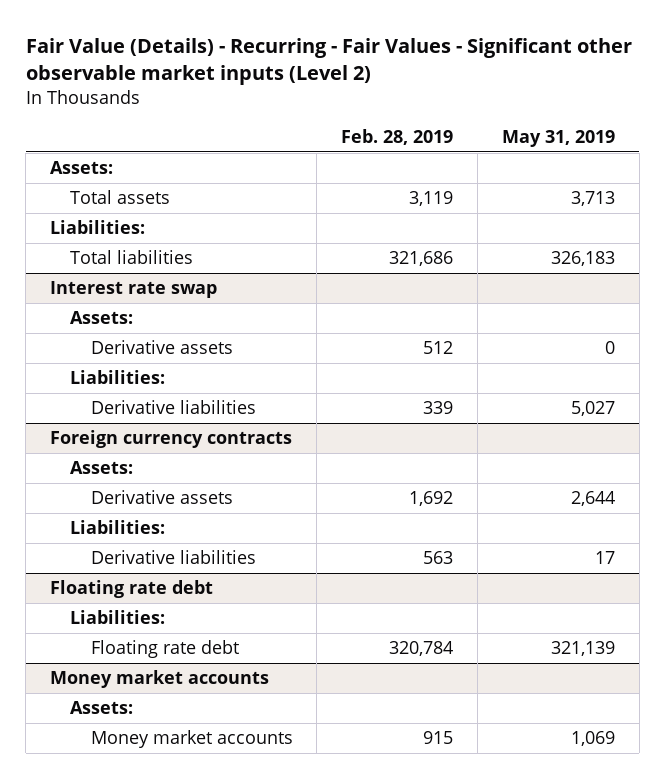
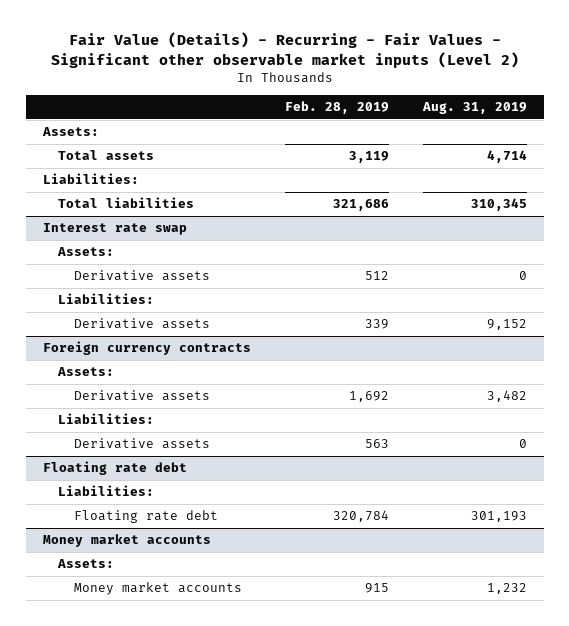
- | Feb. 28, 2019 | May 31, 2019
+ | Feb. 28, 2019 | Aug. 31, 2019
@ Interest rate swap
- Derivative liabilities | 339 | 5,027
+ Derivative assets | 339 | 9,152
@ Foreign currency contracts
- Derivative liabilities | 563 | 17
+ Derivative assets | 563 | 0

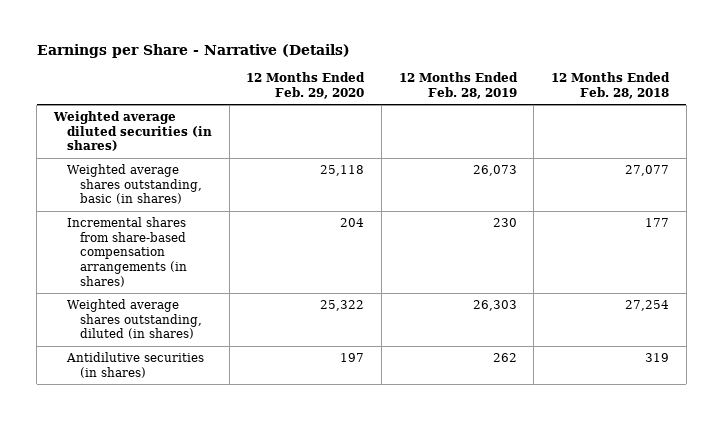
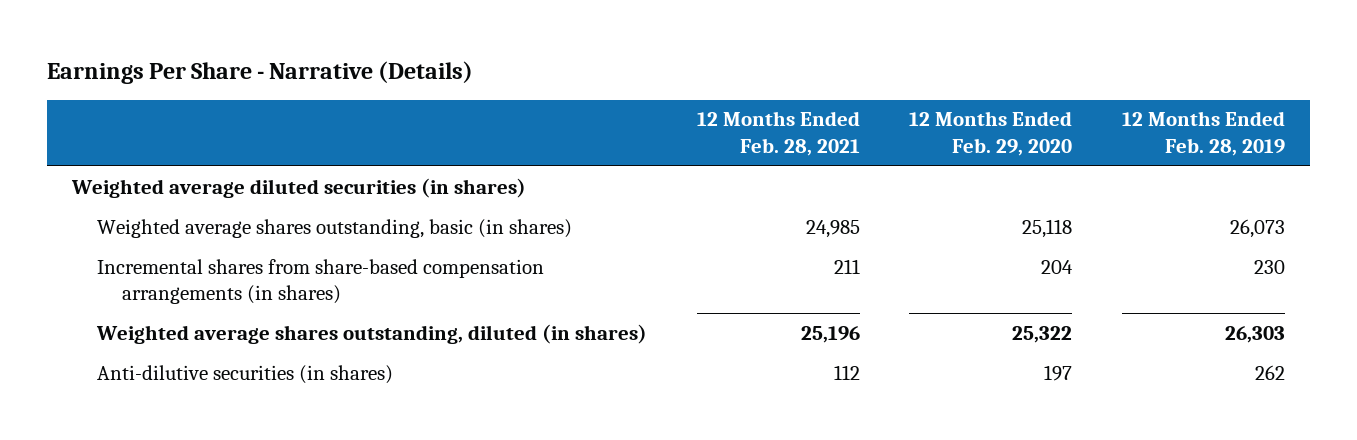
- Earnings per Share - Narrative (Details)
+ Earnings Per Share - Narrative (Details)
- | 12 Months Ended Feb. 29, 2020 | 12 Months Ended Feb. 28, 2019 | 12 Months Ended Feb. 28, 2018
+ | 12 Months Ended Feb. 28, 2021 | 12 Months Ended Feb. 29, 2020 | 12 Months Ended Feb. 28, 2019
- Antidilutive securities (in shares) | 197 | 262 | 319
+ Anti-dilutive securities (in shares) | 112 | 197 | 262

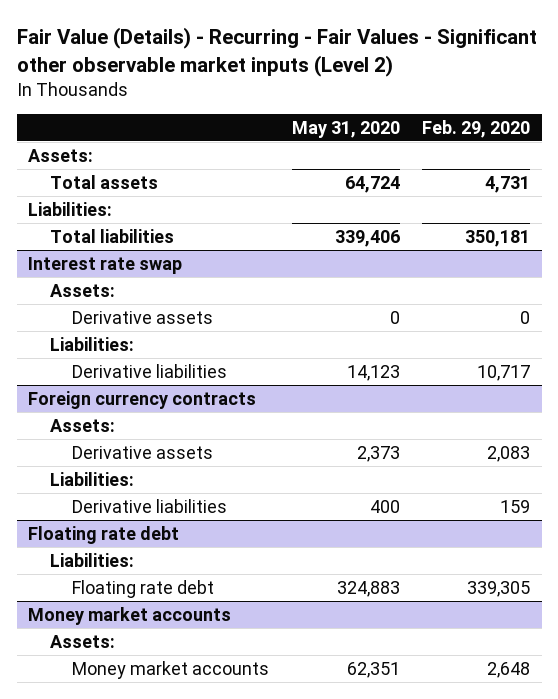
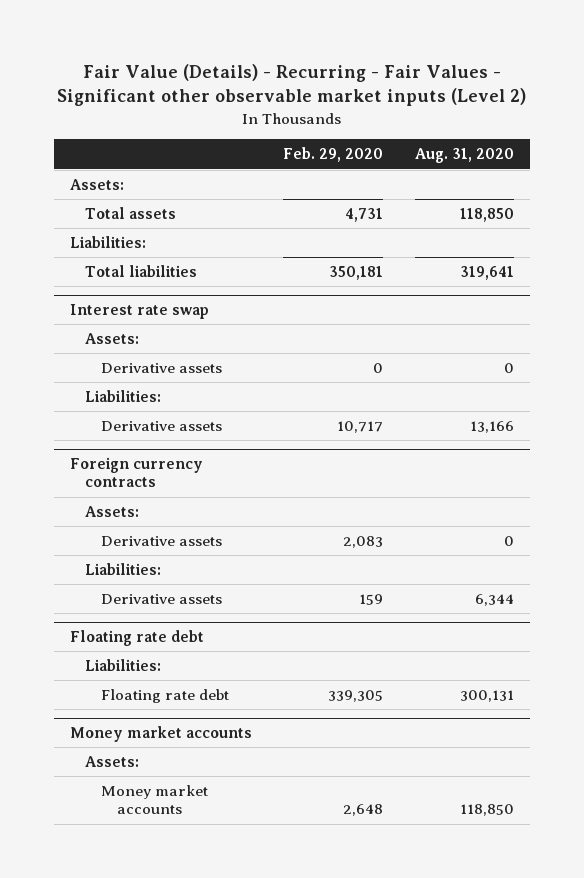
- | May 31, 2020 | Feb. 29, 2020
+ | Feb. 29, 2020 | Aug. 31, 2020
@ Interest rate swap
- Derivative liabilities | 14,123 | 10,717
+ Derivative assets | 10,717 | 13,166
@ Foreign currency contracts
- Derivative liabilities | 400 | 159
+ Derivative assets | 159 | 6,344

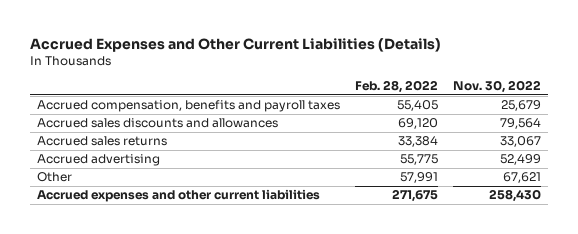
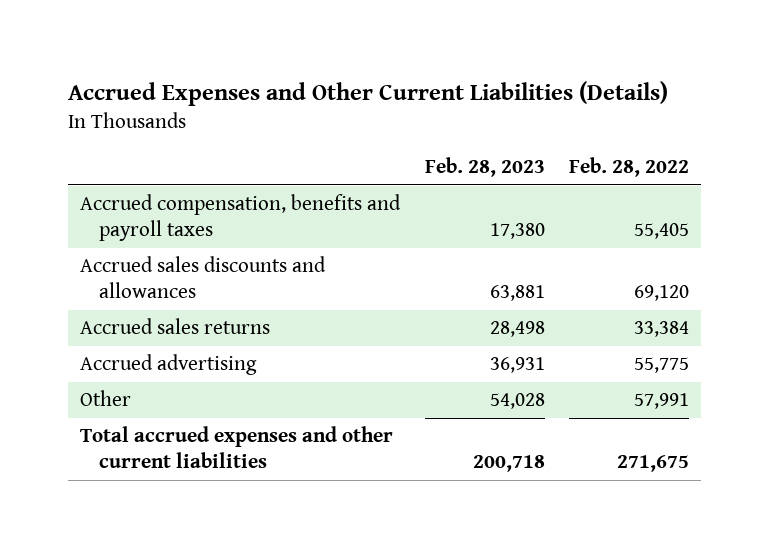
- | Feb. 28, 2022 | Nov. 30, 2022
+ | Feb. 28, 2023 | Feb. 28, 2022
- Accrued expenses and other current liabilities | 271,675 | 258,430
+ Total accrued expenses and other current liabilities | 200,718 | 271,675

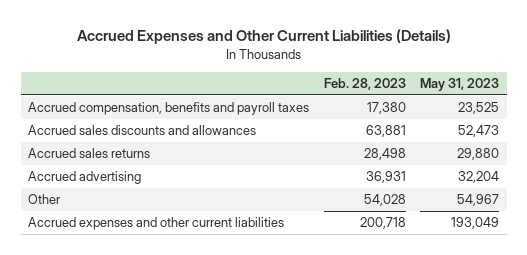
- | Feb. 28, 2023 | Feb. 28, 2022
+ | Feb. 28, 2023 | May 31, 2023
- Total accrued expenses and other current liabilities | 200,718 | 271,675
+ Accrued expenses and other current liabilities | 200,718 | 193,049

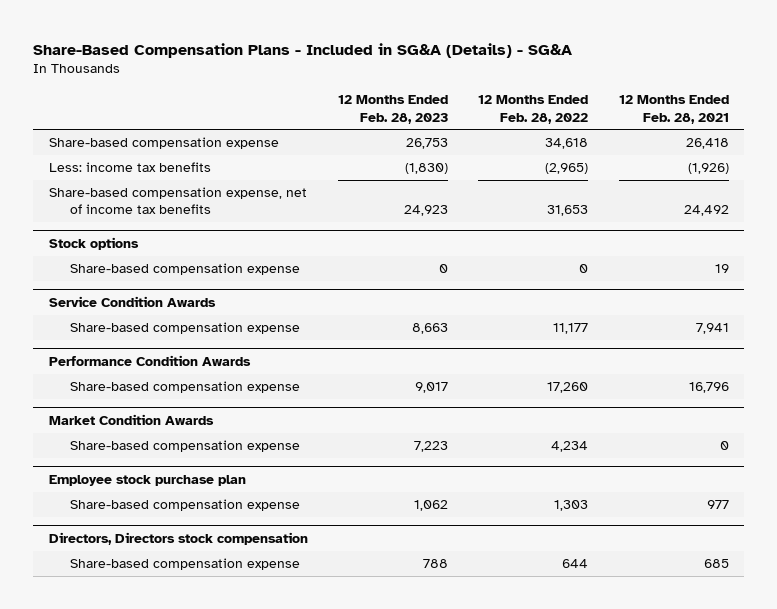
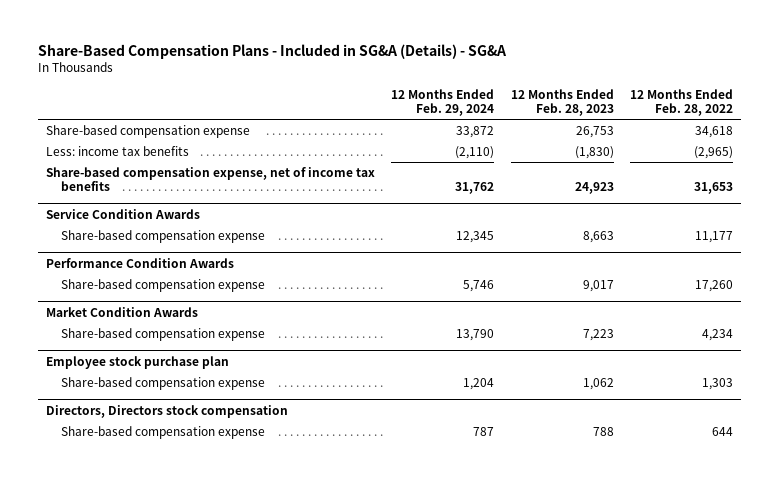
- | 12 Months Ended Feb. 28, 2023 | 12 Months Ended Feb. 28, 2022 | 12 Months Ended Feb. 28, 2021
+ | 12 Months Ended Feb. 29, 2024 | 12 Months Ended Feb. 28, 2023 | 12 Months Ended Feb. 28, 2022
- Stock options
- Share-based compensation expense | 0 | 0 | 19

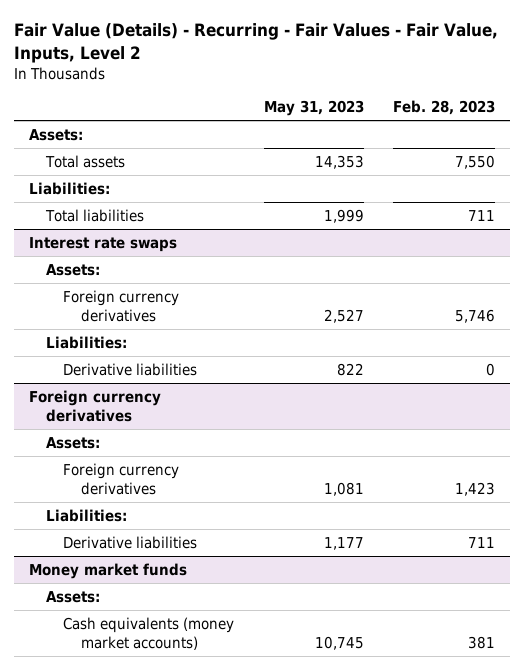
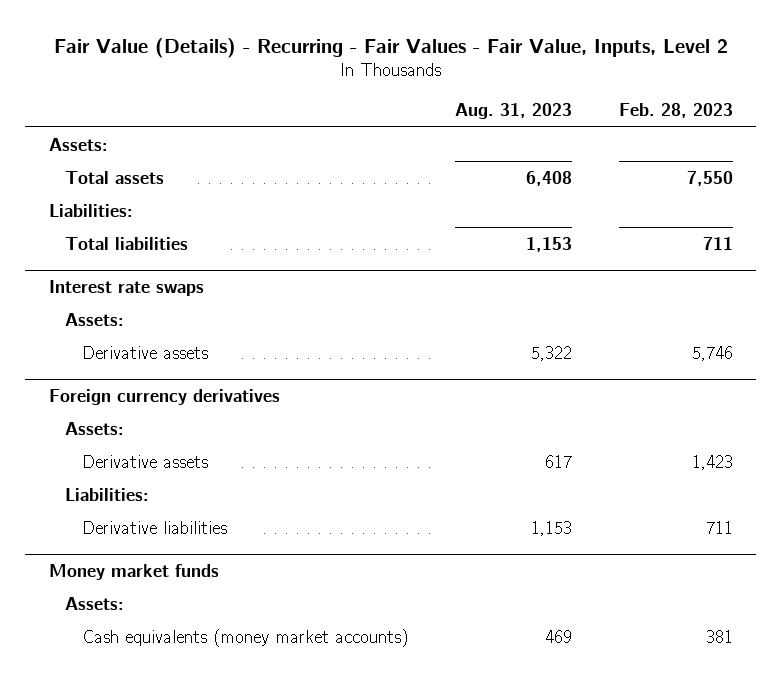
- | May 31, 2023 | Feb. 28, 2023
+ | Aug. 31, 2023 | Feb. 28, 2023
@ Interest rate swaps
- Foreign currency derivatives | 2,527 | 5,746
- Liabilities:
- Derivative liabilities | 822 | 0
+ Derivative assets | 5,322 | 5,746
@ Foreign currency derivatives
- Foreign currency derivatives | 1,081 | 1,423
+ Derivative assets | 617 | 1,423

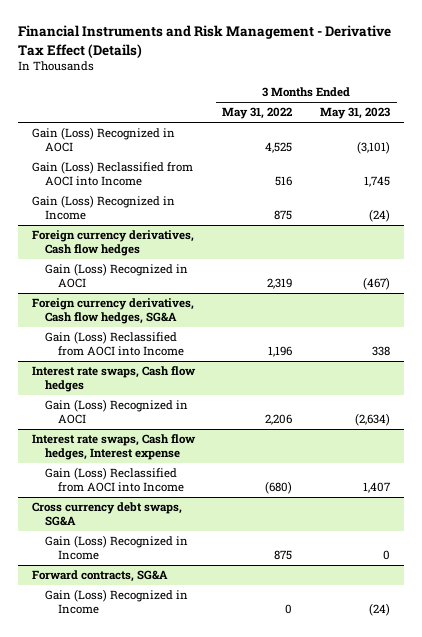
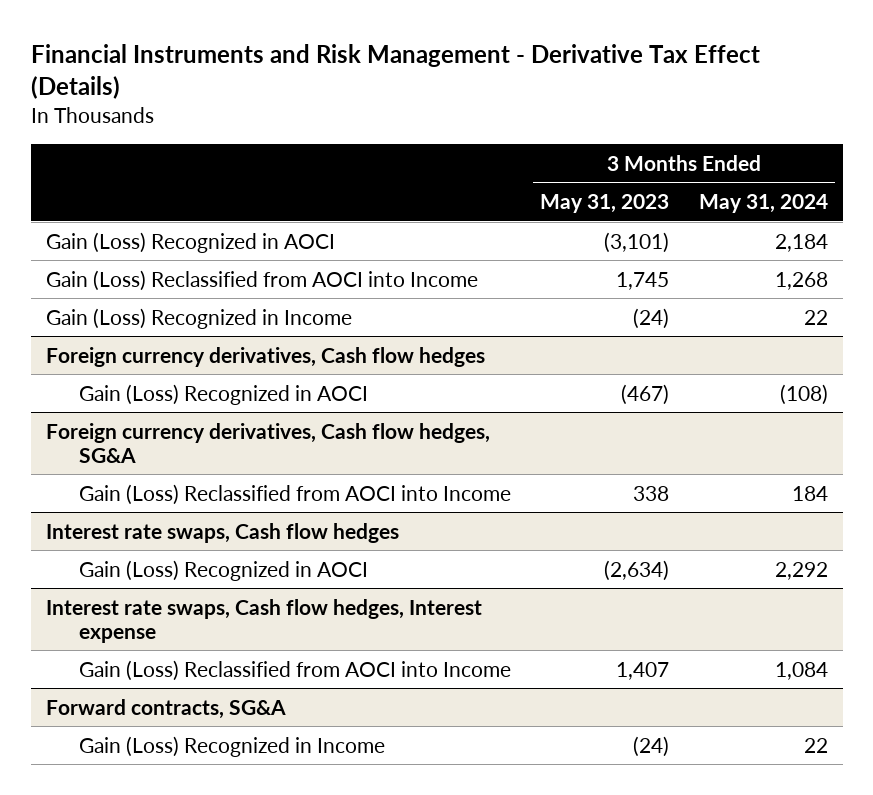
- | 3 Months Ended May 31, 2022 | 3 Months Ended May 31, 2023
+ | 3 Months Ended May 31, 2023 | 3 Months Ended May 31, 2024
- Cross currency debt swaps, SG&A
- Gain (Loss) Recognized in Income | 875 | 0

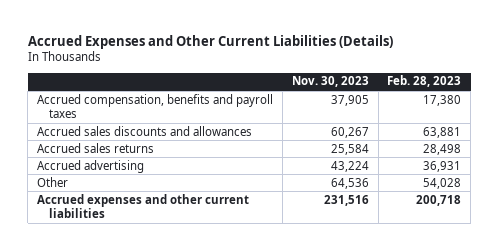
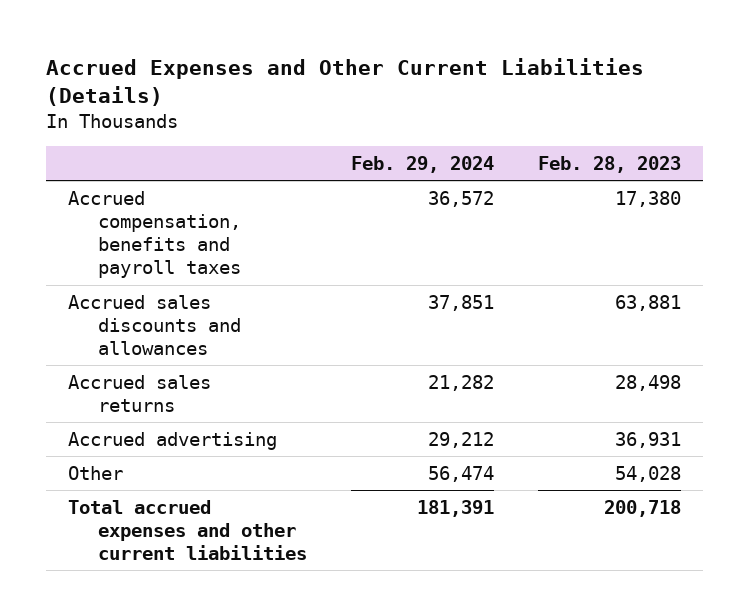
- | Nov. 30, 2023 | Feb. 28, 2023
+ | Feb. 29, 2024 | Feb. 28, 2023
- Accrued expenses and other current liabilities | 231,516 | 200,718
+ Total accrued expenses and other current liabilities | 181,391 | 200,718

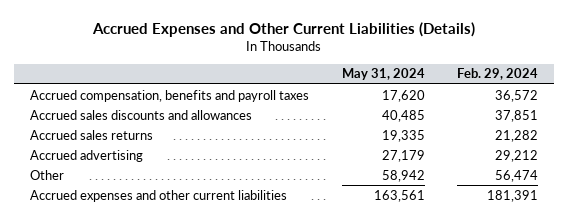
- | Feb. 29, 2024 | Feb. 28, 2023
+ | May 31, 2024 | Feb. 29, 2024
- Total accrued expenses and other current liabilities | 181,391 | 200,718
+ Accrued expenses and other current liabilities | 163,561 | 181,391

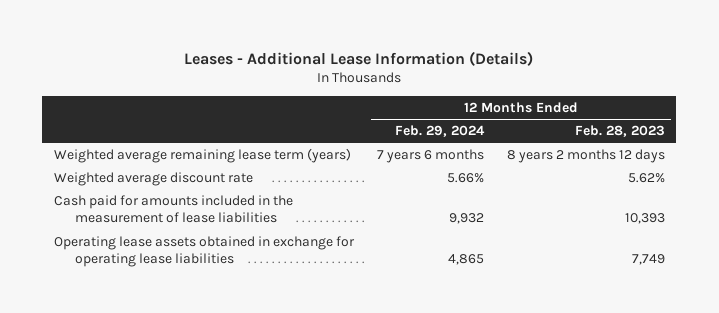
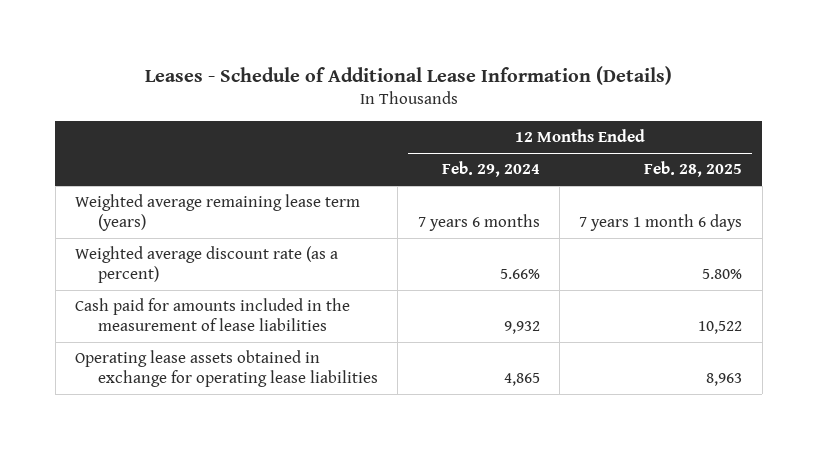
- Leases - Additional Lease Information (Details)
+ Leases - Schedule of Additional Lease Information (Details)
- | 12 Months Ended Feb. 29, 2024 | 12 Months Ended Feb. 28, 2023
+ | 12 Months Ended Feb. 29, 2024 | 12 Months Ended Feb. 28, 2025
- Weighted average discount rate | 5.66% | 5.62%
+ Weighted average discount rate (as a percent) | 5.66% | 5.80%

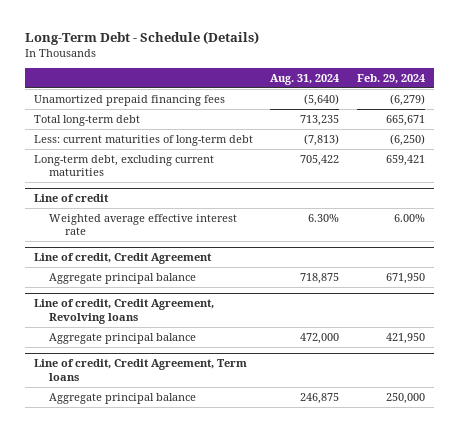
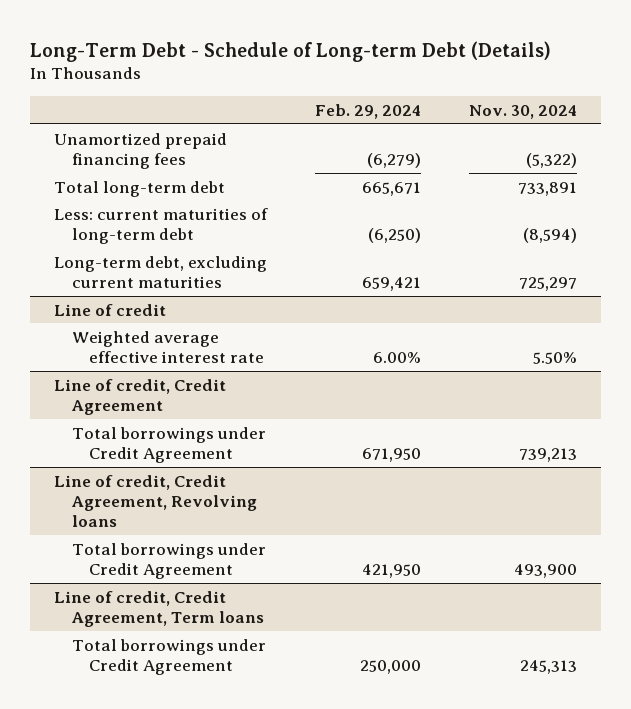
- Long-Term Debt - Schedule (Details)
+ Long-Term Debt - Schedule of Long-term Debt (Details)
- | Aug. 31, 2024 | Feb. 29, 2024
+ | Feb. 29, 2024 | Nov. 30, 2024
@ Line of credit, Credit Agreement
- Aggregate principal balance | 718,875 | 671,950
+ Total borrowings under Credit Agreement | 671,950 | 739,213
@ Line of credit, Credit Agreement, Revolving loans
- Aggregate principal balance | 472,000 | 421,950
+ Total borrowings under Credit Agreement | 421,950 | 493,900
@ Line of credit, Credit Agreement, Term loans
- Aggregate principal balance | 246,875 | 250,000
+ Total borrowings under Credit Agreement | 250,000 | 245,313

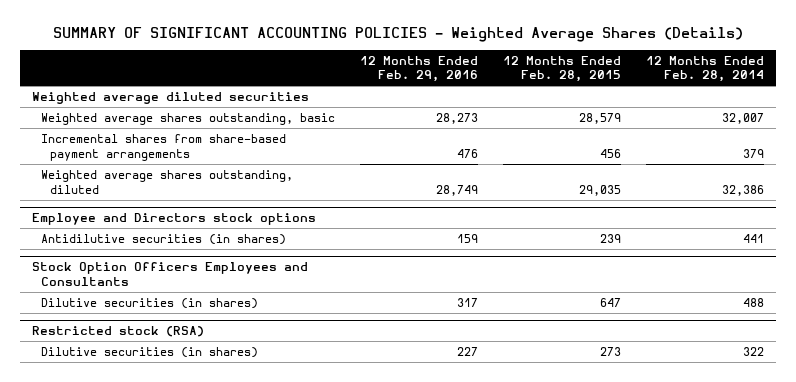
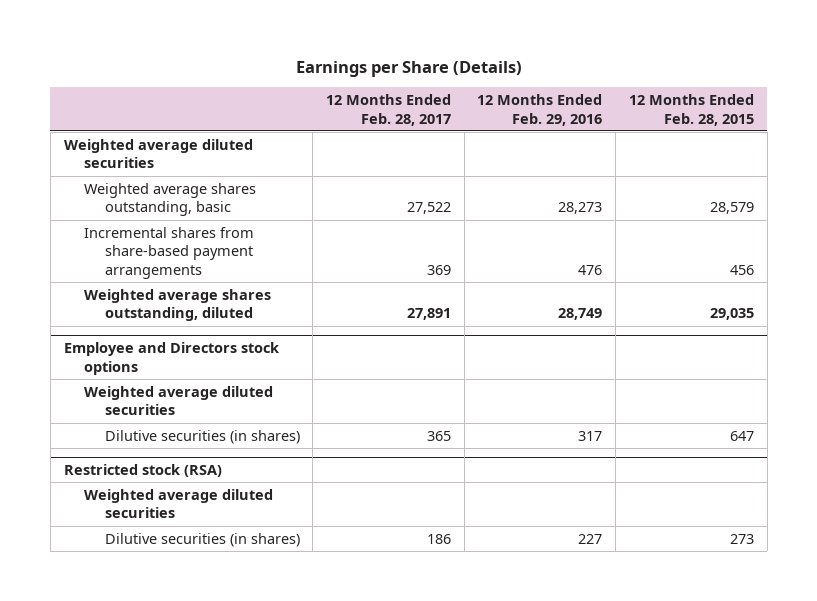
- SUMMARY OF SIGNIFICANT ACCOUNTING POLICIES - Weighted Average Shares (Details)
+ Earnings per Share (Details)
- | 12 Months Ended Feb. 29, 2016 | 12 Months Ended Feb. 28, 2015 | 12 Months Ended Feb. 28, 2014
+ | 12 Months Ended Feb. 28, 2017 | 12 Months Ended Feb. 29, 2016 | 12 Months Ended Feb. 28, 2015
@ Employee and Directors stock options
- Antidilutive securities (in shares) | 159 | 239 | 441
- Stock Option Officers Employees and Consultants
@ Employee and Directors stock options
+ Weighted average diluted securities
@ Restricted stock (RSA)
+ Weighted average diluted securities

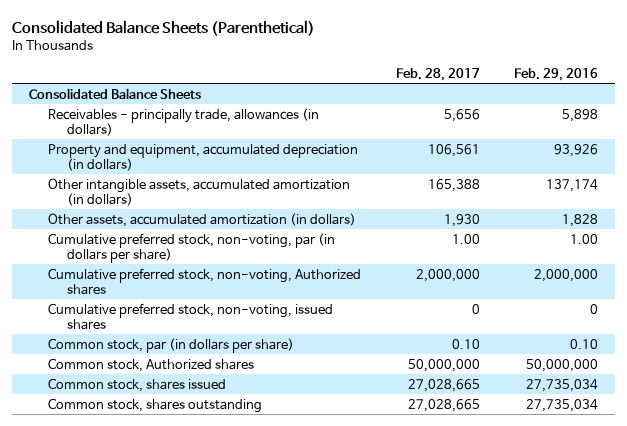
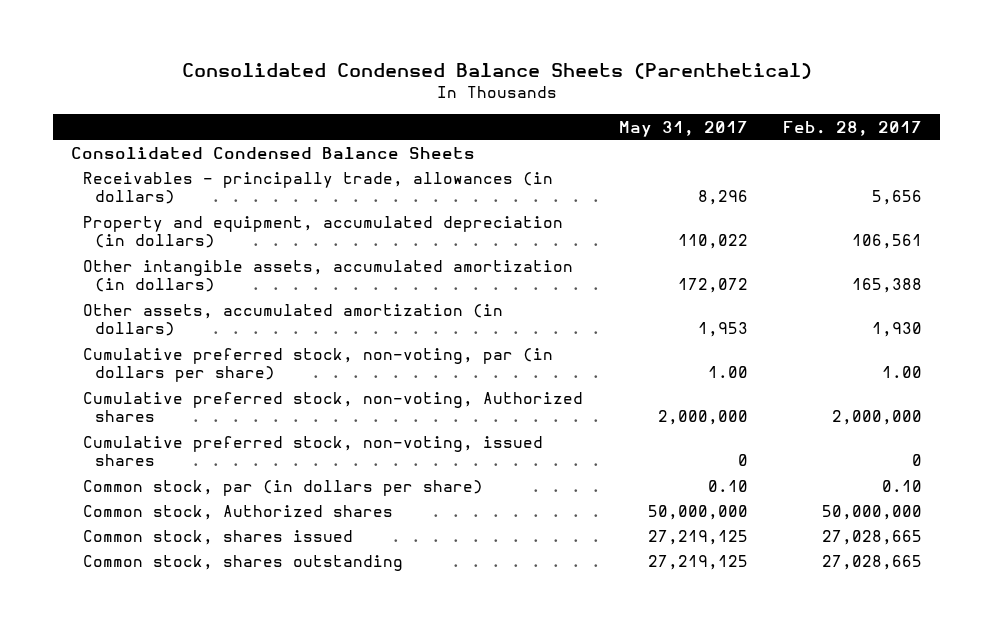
- Consolidated Balance Sheets (Parenthetical)
+ Consolidated Condensed Balance Sheets (Parenthetical)
- | Feb. 28, 2017 | Feb. 29, 2016
+ | May 31, 2017 | Feb. 28, 2017
- Consolidated Balance Sheets
+ Consolidated Condensed Balance Sheets

